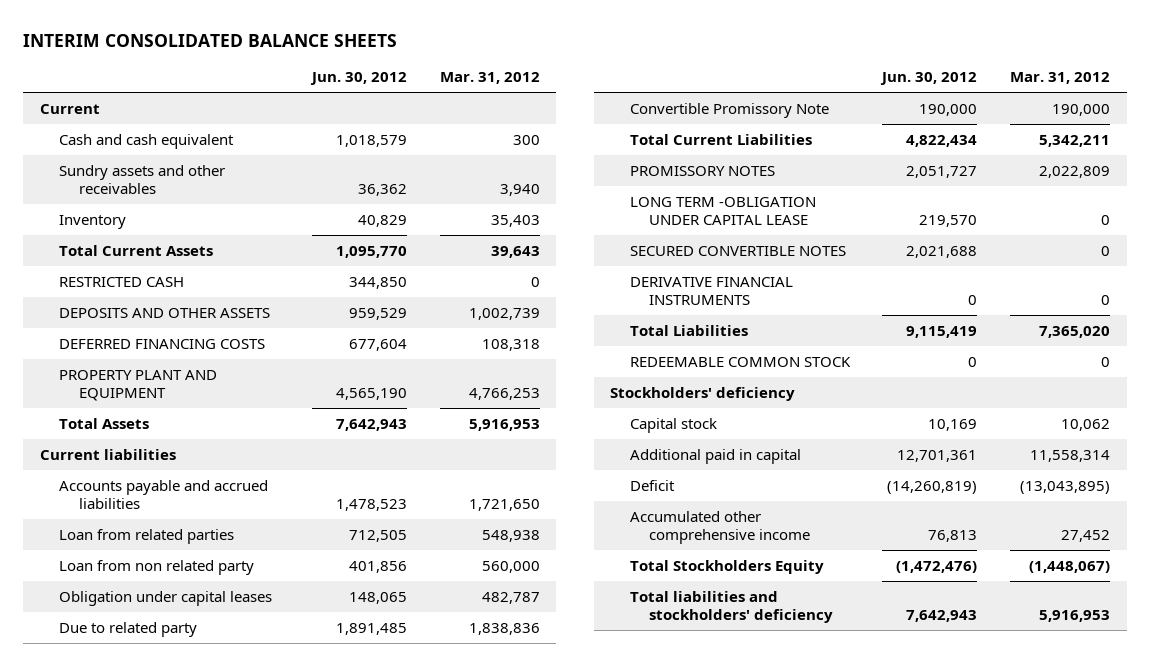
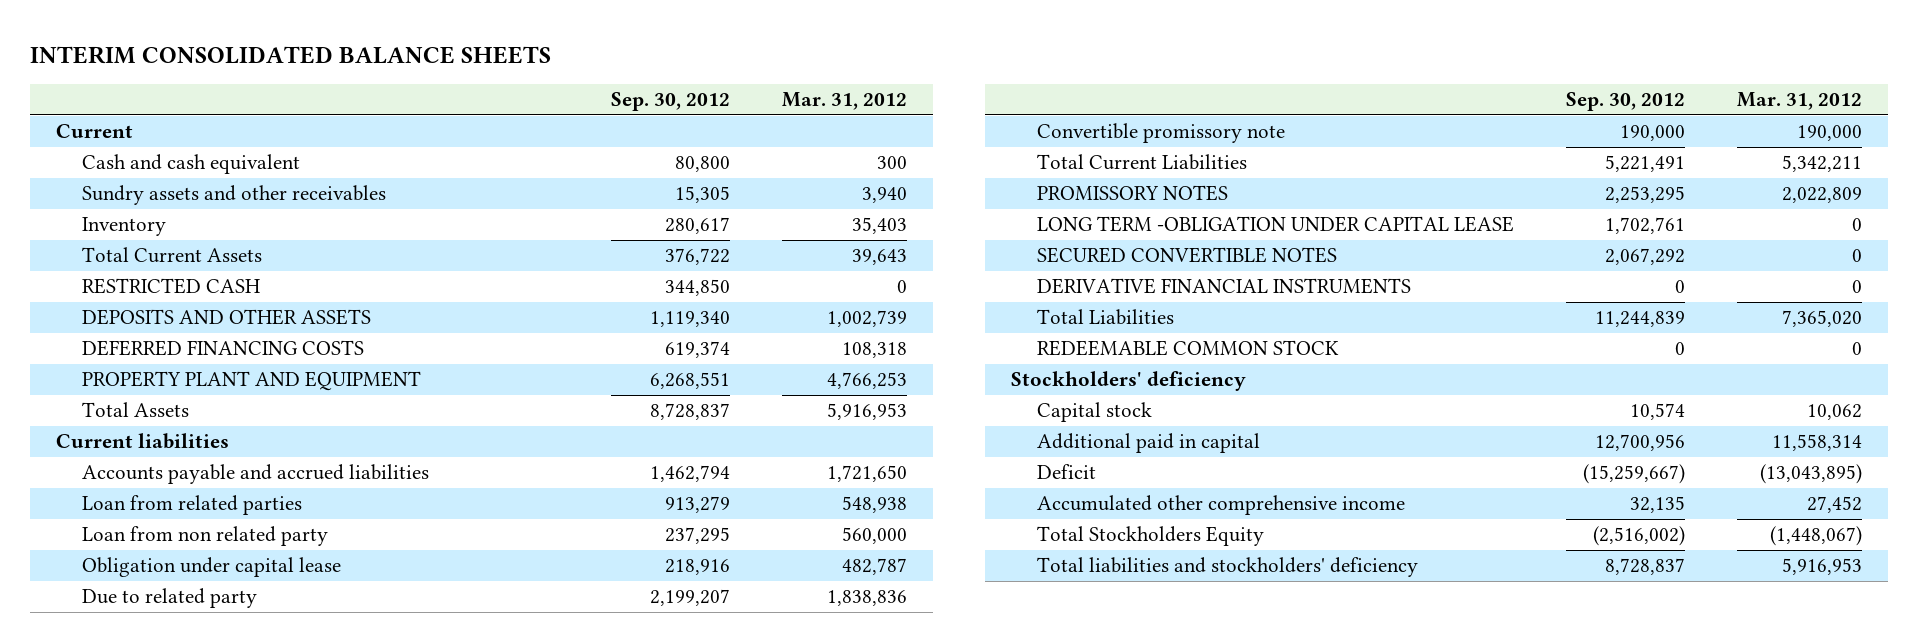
- | Jun. 30, 2012 | Mar. 31, 2012
+ | Sep. 30, 2012 | Mar. 31, 2012
- Obligation under capital leases | 148,065 | 482,787
+ Obligation under capital lease | 218,916 | 482,787
- Convertible Promissory Note | 190,000 | 190,000
+ Convertible promissory note | 190,000 | 190,000

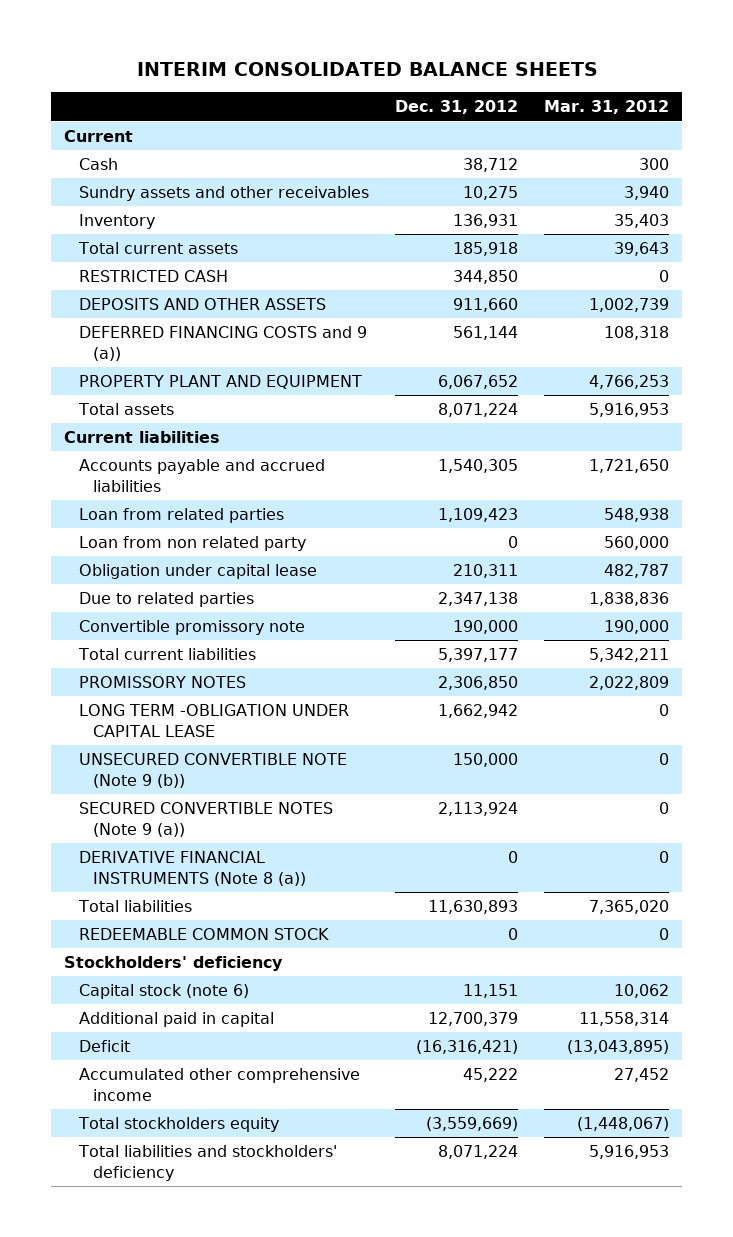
- | Sep. 30, 2012 | Mar. 31, 2012
+ | Dec. 31, 2012 | Mar. 31, 2012
- Cash and cash equivalent | 80,800 | 300
+ Cash | 38,712 | 300
- Total Current Assets | 376,722 | 39,643
+ Total current assets | 185,918 | 39,643
- DEFERRED FINANCING COSTS | 619,374 | 108,318
+ DEFERRED FINANCING COSTS and 9 (a)) | 561,144 | 108,318
- Total Assets | 8,728,837 | 5,916,953
+ Total assets | 8,071,224 | 5,916,953
- Due to related party | 2,199,207 | 1,838,836
+ Due to related parties | 2,347,138 | 1,838,836
- Total Current Liabilities | 5,221,491 | 5,342,211
+ Total current liabilities | 5,397,177 | 5,342,211
- SECURED CONVERTIBLE NOTES | 2,067,292 | 0
- DERIVATIVE FINANCIAL INSTRUMENTS | 0 | 0
- Total Liabilities | 11,244,839 | 7,365,020
+ UNSECURED CONVERTIBLE NOTE (Note 9 (b)) | 150,000 | 0
+ SECURED CONVERTIBLE NOTES (Note 9 (a)) | 2,113,924 | 0
+ DERIVATIVE FINANCIAL INSTRUMENTS (Note 8 (a)) | 0 | 0
+ Total liabilities | 11,630,893 | 7,365,020
- Capital stock | 10,574 | 10,062
+ Capital stock (note 6) | 11,151 | 10,062
- Total Stockholders Equity | (2,516,002) | (1,448,067)
+ Total stockholders equity | (3,559,669) | (1,448,067)

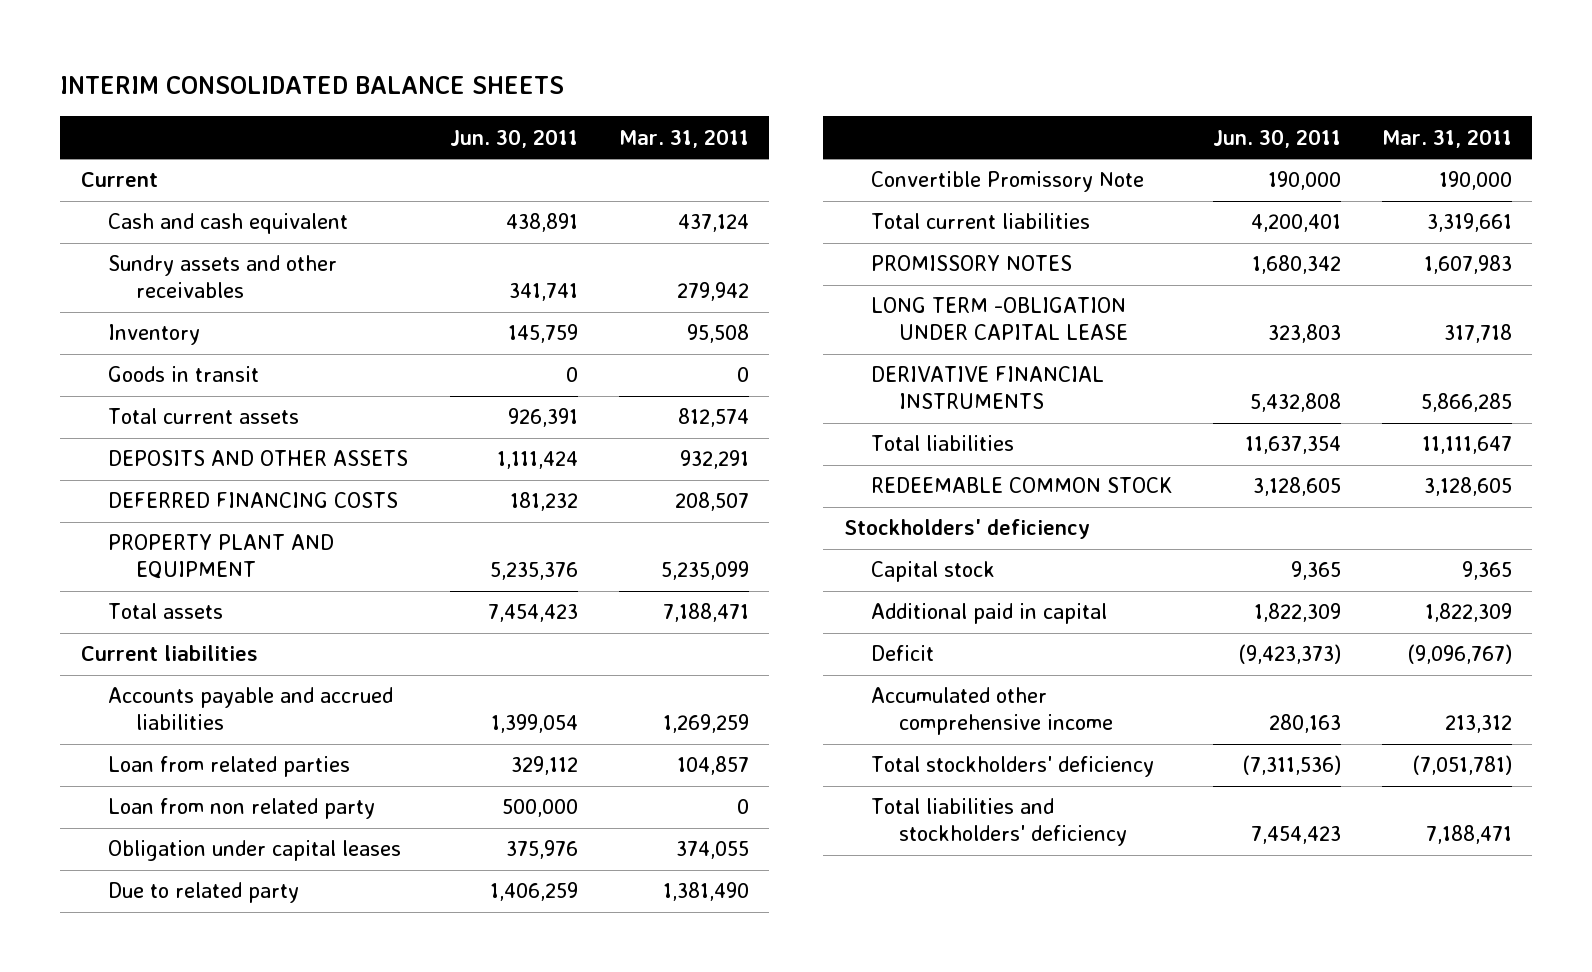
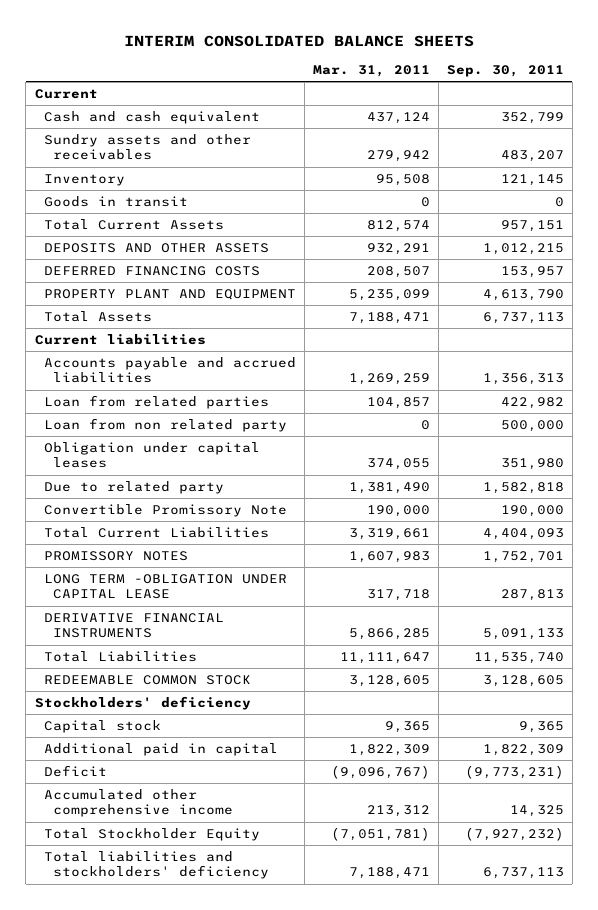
- | Jun. 30, 2011 | Mar. 31, 2011
+ | Mar. 31, 2011 | Sep. 30, 2011
- Total current assets | 926,391 | 812,574
+ Total Current Assets | 812,574 | 957,151
- Total assets | 7,454,423 | 7,188,471
+ Total Assets | 7,188,471 | 6,737,113
- Total current liabilities | 4,200,401 | 3,319,661
+ Total Current Liabilities | 3,319,661 | 4,404,093
- Total liabilities | 11,637,354 | 11,111,647
+ Total Liabilities | 11,111,647 | 11,535,740
- Total stockholders' deficiency | (7,311,536) | (7,051,781)
+ Total Stockholder Equity | (7,051,781) | (7,927,232)

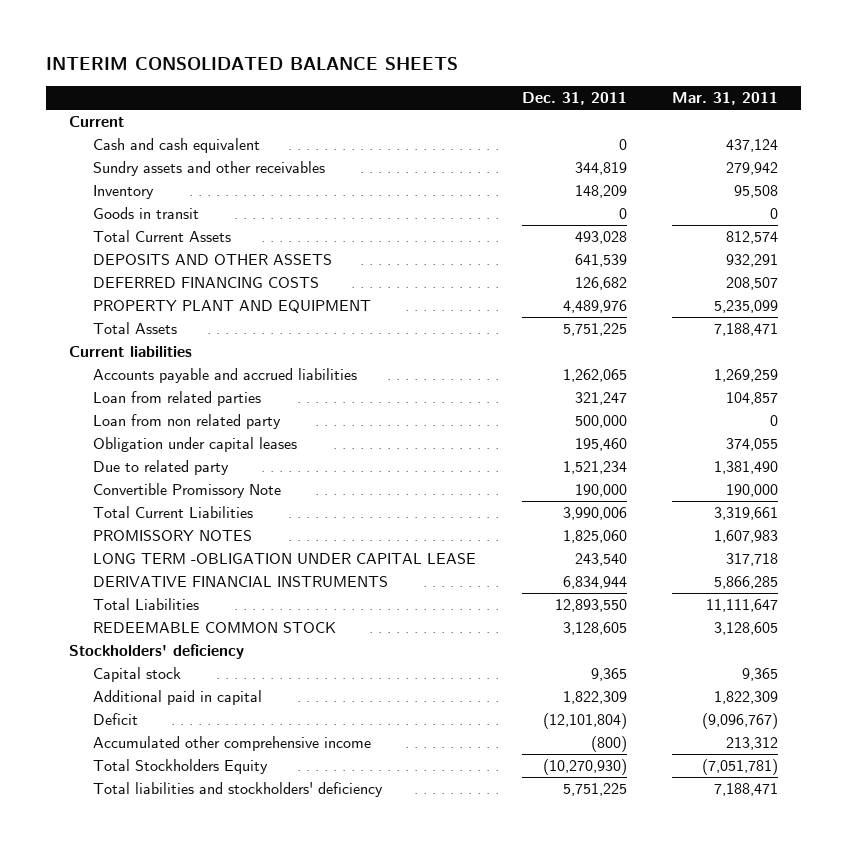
- | Mar. 31, 2011 | Sep. 30, 2011
+ | Dec. 31, 2011 | Mar. 31, 2011
- Total Stockholder Equity | (7,051,781) | (7,927,232)
+ Total Stockholders Equity | (10,270,930) | (7,051,781)

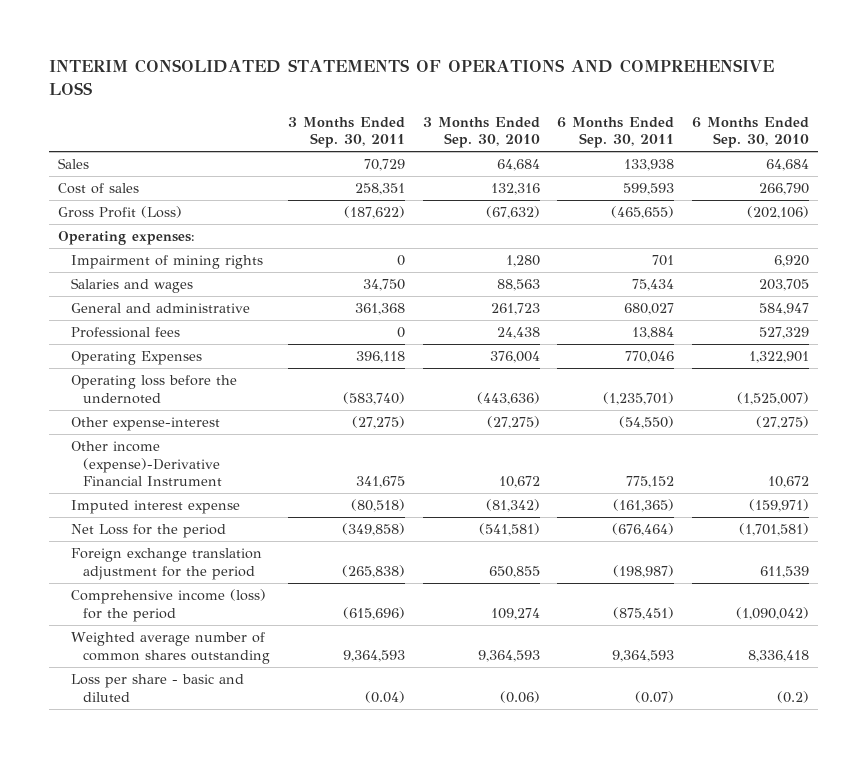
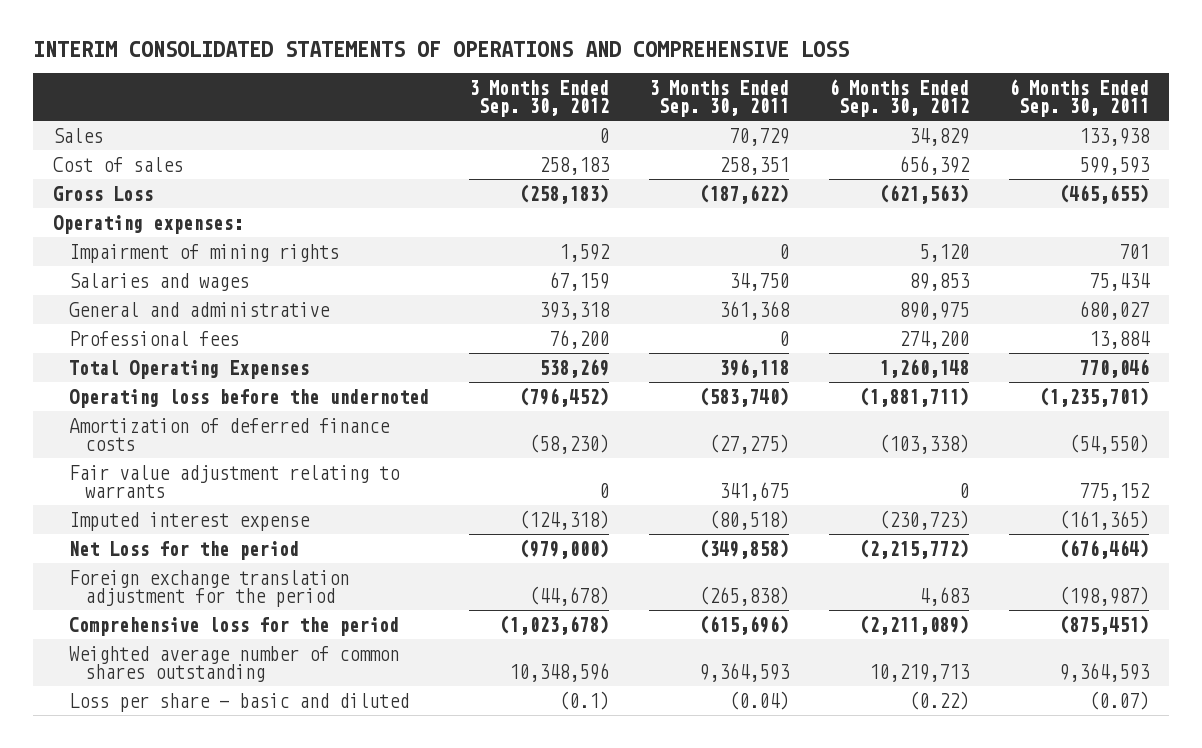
- | 3 Months Ended Sep. 30, 2011 | 3 Months Ended Sep. 30, 2010 | 6 Months Ended Sep. 30, 2011 | 6 Months Ended Sep. 30, 2010
+ | 3 Months Ended Sep. 30, 2012 | 3 Months Ended Sep. 30, 2011 | 6 Months Ended Sep. 30, 2012 | 6 Months Ended Sep. 30, 2011
- Gross Profit (Loss) | (187,622) | (67,632) | (465,655) | (202,106)
+ Gross Loss | (258,183) | (187,622) | (621,563) | (465,655)
- Operating Expenses | 396,118 | 376,004 | 770,046 | 1,322,901
+ Total Operating Expenses | 538,269 | 396,118 | 1,260,148 | 770,046
- Other expense-interest | (27,275) | (27,275) | (54,550) | (27,275)
- Other income (expense)-Derivative Financial Instrument | 341,675 | 10,672 | 775,152 | 10,672
+ Amortization of deferred finance costs | (58,230) | (27,275) | (103,338) | (54,550)
+ Fair value adjustment relating to warrants | 0 | 341,675 | 0 | 775,152
- Comprehensive income (loss) for the period | (615,696) | 109,274 | (875,451) | (1,090,042)
+ Comprehensive loss for the period | (1,023,678) | (615,696) | (2,211,089) | (875,451)

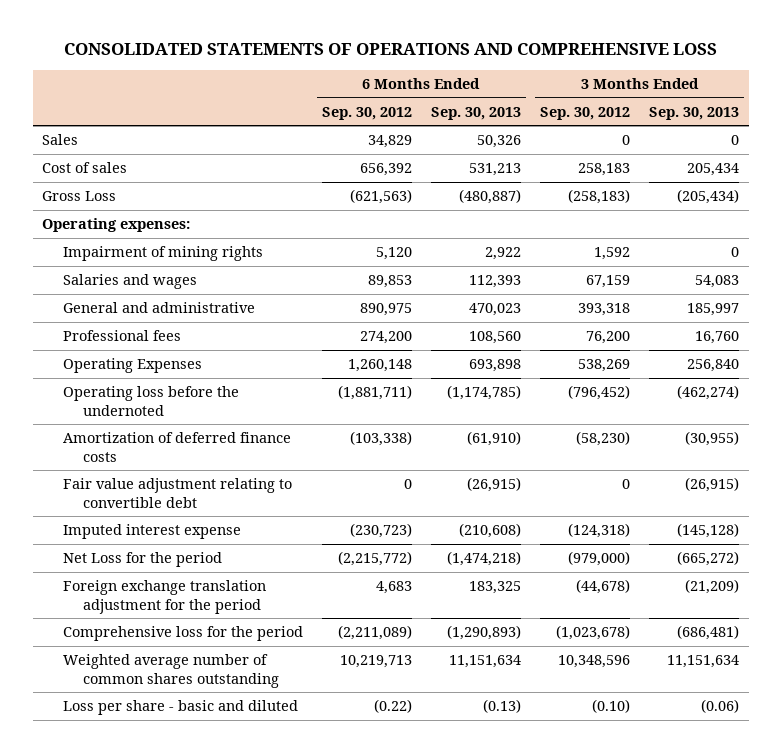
- INTERIM CONSOLIDATED STATEMENTS OF OPERATIONS AND COMPREHENSIVE LOSS
+ CONSOLIDATED STATEMENTS OF OPERATIONS AND COMPREHENSIVE LOSS
- | 3 Months Ended Sep. 30, 2012 | 3 Months Ended Sep. 30, 2011 | 6 Months Ended Sep. 30, 2012 | 6 Months Ended Sep. 30, 2011
+ | 6 Months Ended Sep. 30, 2012 | 6 Months Ended Sep. 30, 2013 | 3 Months Ended Sep. 30, 2012 | 3 Months Ended Sep. 30, 2013
- Total Operating Expenses | 538,269 | 396,118 | 1,260,148 | 770,046
+ Operating Expenses | 1,260,148 | 693,898 | 538,269 | 256,840
- Fair value adjustment relating to warrants | 0 | 341,675 | 0 | 775,152
+ Fair value adjustment relating to convertible debt | 0 | (26,915) | 0 | (26,915)
- Loss per share - basic and diluted | (0.1) | (0.04) | (0.22) | (0.07)
+ Loss per share - basic and diluted | (0.22) | (0.13) | (0.10) | (0.06)

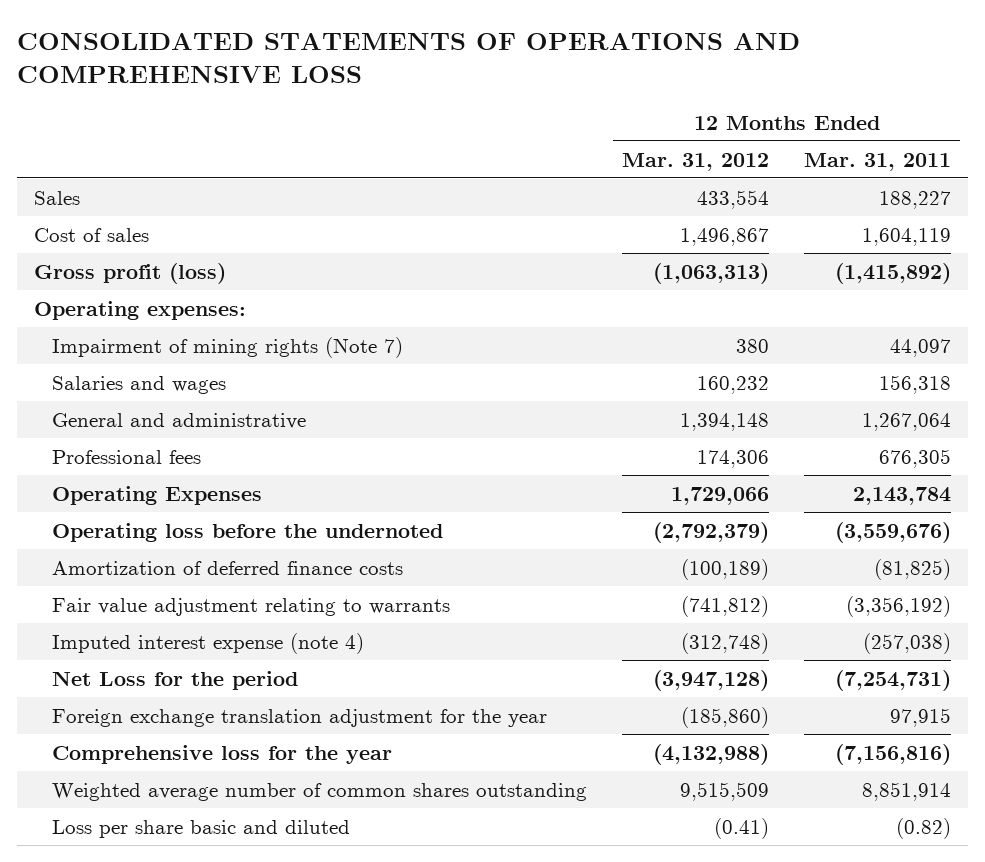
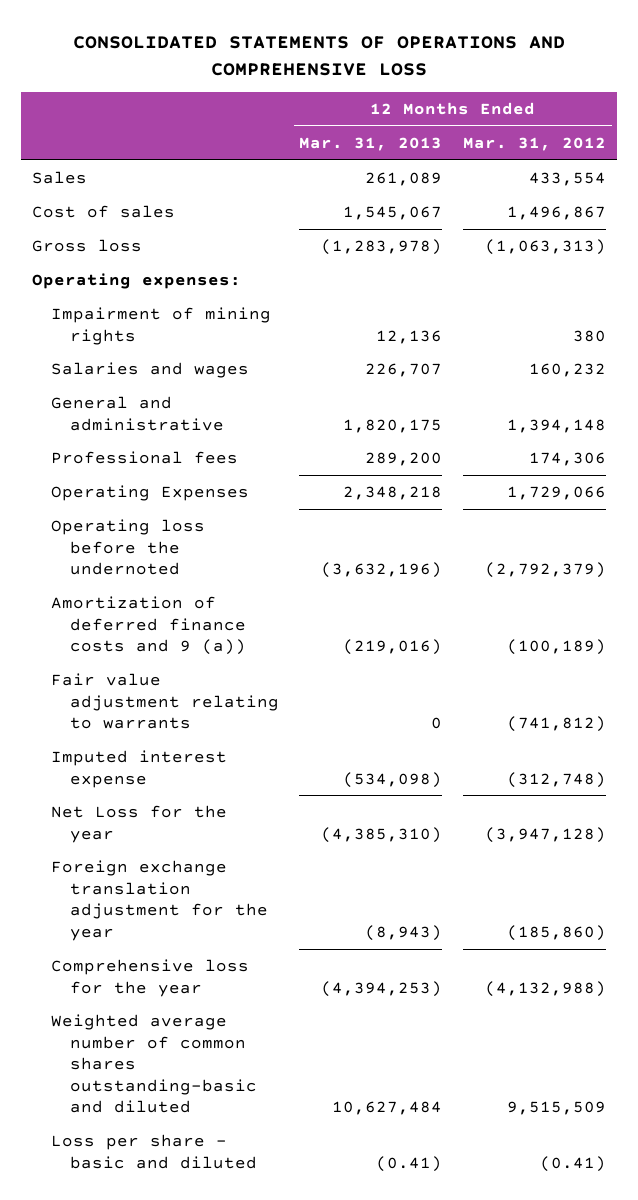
- | 12 Months Ended Mar. 31, 2012 | 12 Months Ended Mar. 31, 2011
+ | 12 Months Ended Mar. 31, 2013 | 12 Months Ended Mar. 31, 2012
- Gross profit (loss) | (1,063,313) | (1,415,892)
+ Gross loss | (1,283,978) | (1,063,313)
- Impairment of mining rights (Note 7) | 380 | 44,097
+ Impairment of mining rights | 12,136 | 380
- Amortization of deferred finance costs | (100,189) | (81,825)
+ Amortization of deferred finance costs and 9 (a)) | (219,016) | (100,189)
- Imputed interest expense (note 4) | (312,748) | (257,038)
- Net Loss for the period | (3,947,128) | (7,254,731)
+ Imputed interest expense | (534,098) | (312,748)
+ Net Loss for the year | (4,385,310) | (3,947,128)
- Weighted average number of common shares outstanding | 9,515,509 | 8,851,914
- Loss per share basic and diluted | (0.41) | (0.82)
+ Weighted average number of common shares outstanding-basic and diluted | 10,627,484 | 9,515,509
+ Loss per share - basic and diluted | (0.41) | (0.41)

